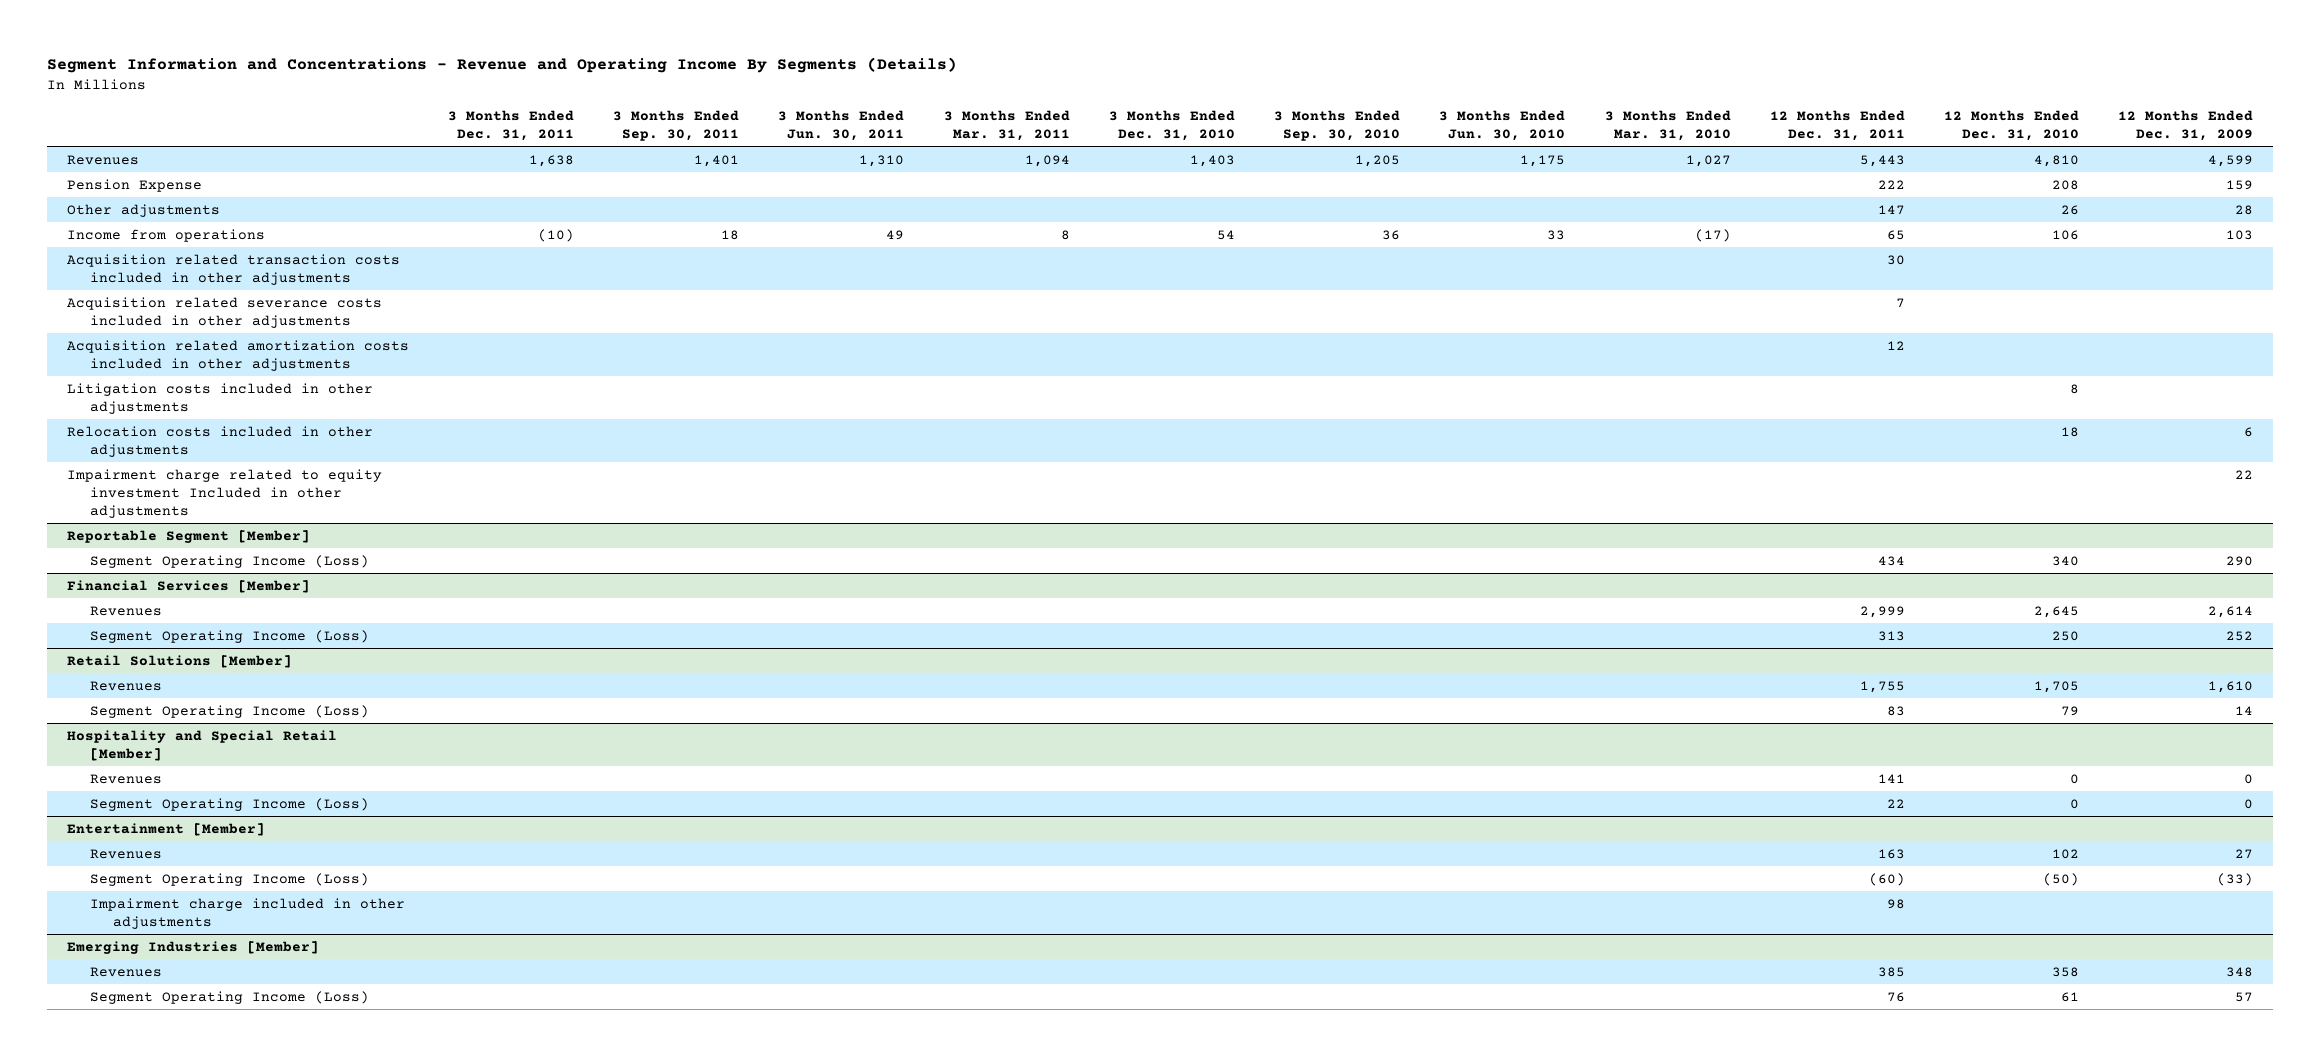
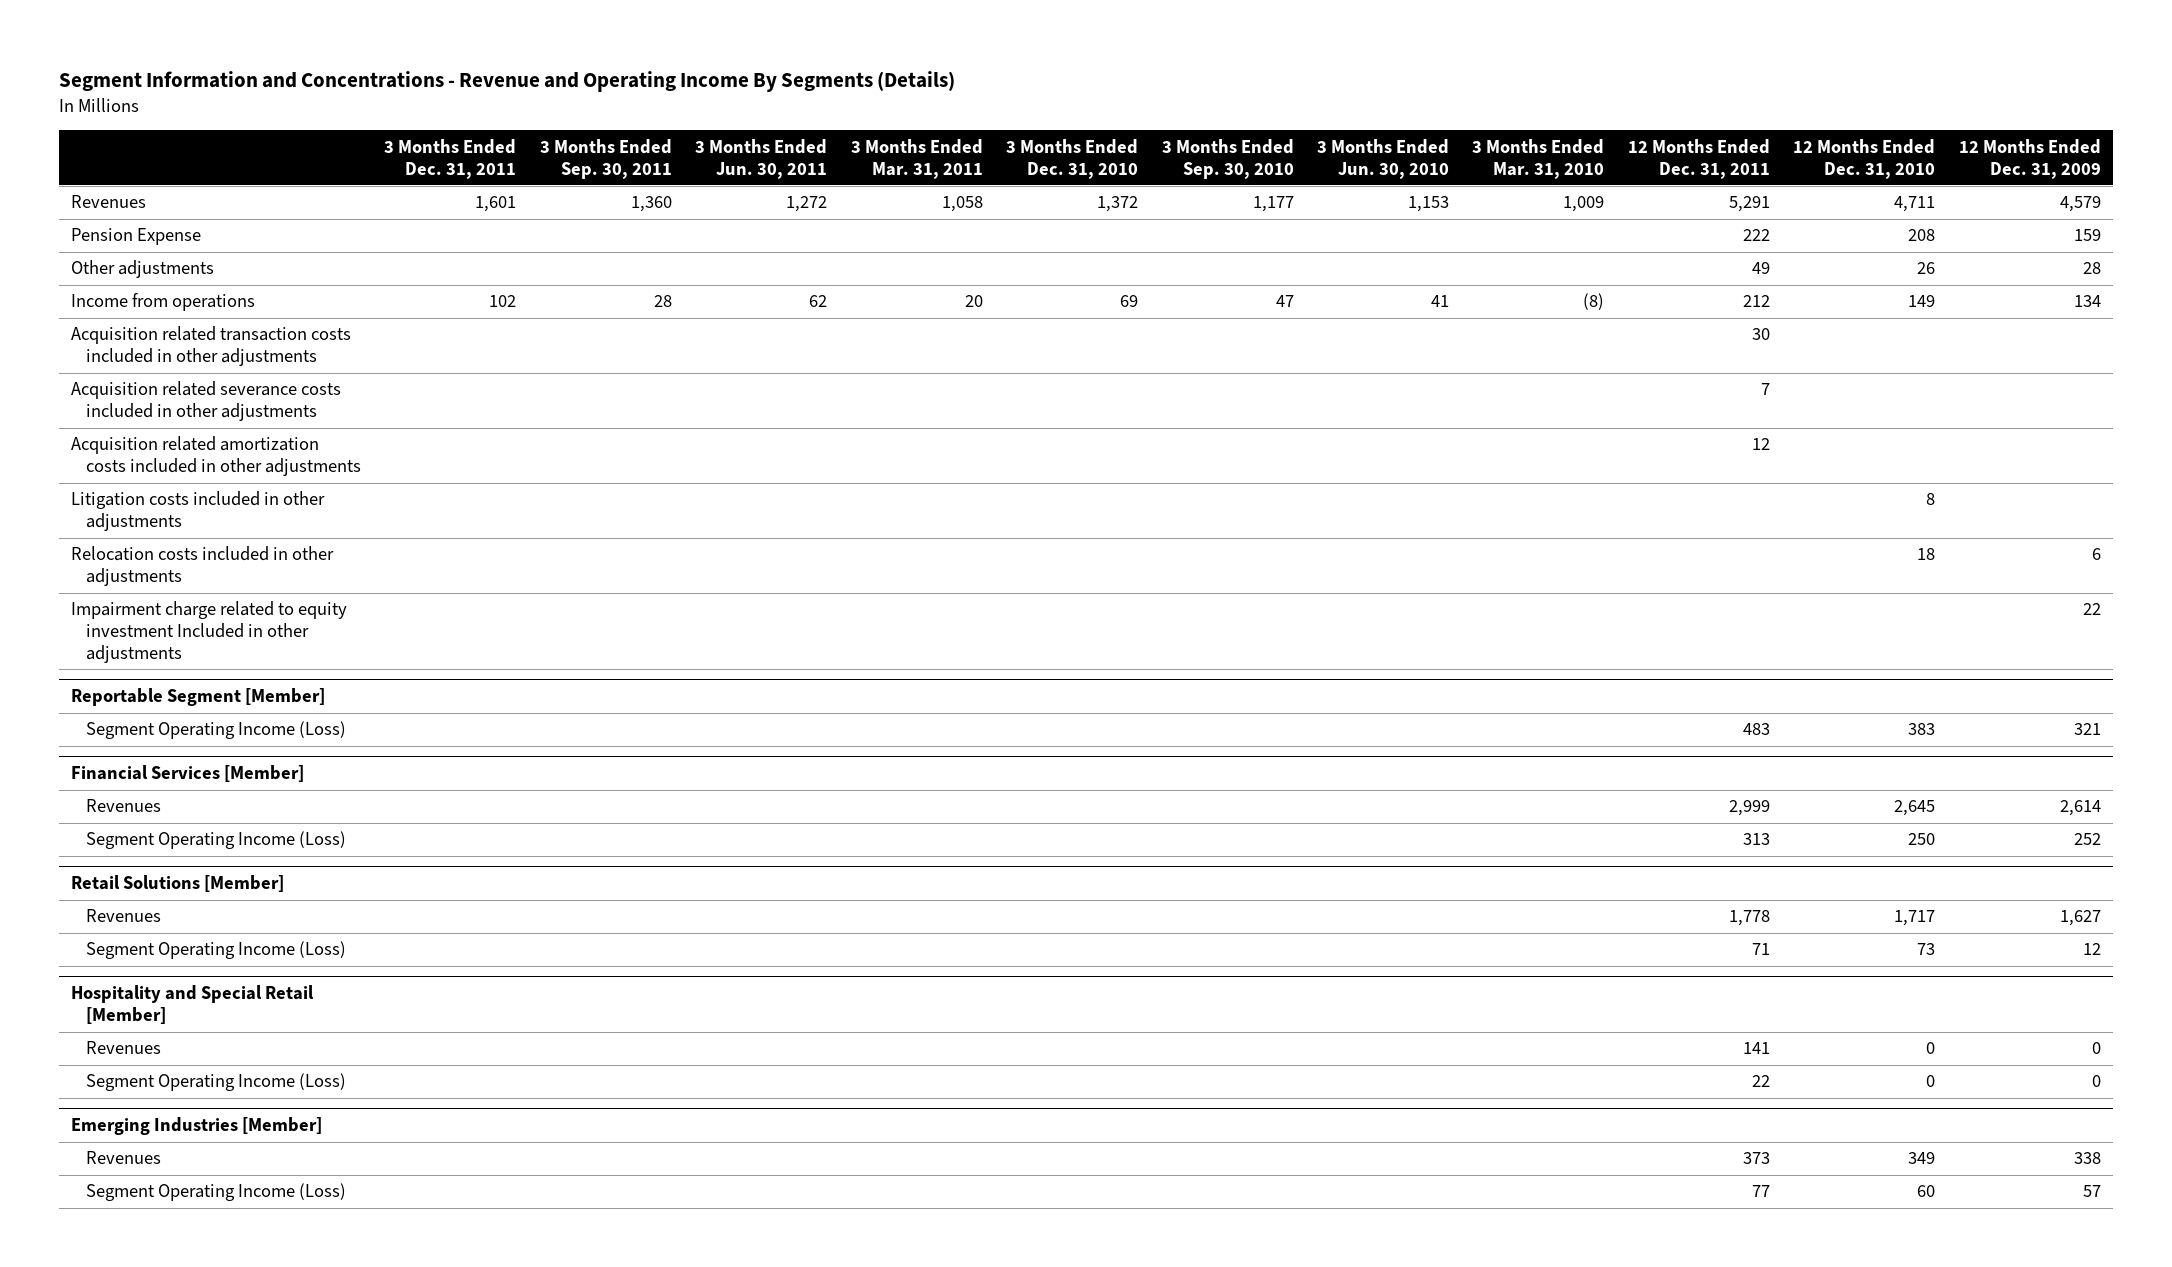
- Revenues | 1,638 | 1,401 | 1,310 | 1,094 | 1,403 | 1,205 | 1,175 | 1,027 | 5,443 | 4,810 | 4,599
+ Revenues | 1,601 | 1,360 | 1,272 | 1,058 | 1,372 | 1,177 | 1,153 | 1,009 | 5,291 | 4,711 | 4,579
- Other adjustments | | | | | | | | | 147 | 26 | 28
- Income from operations | (10) | 18 | 49 | 8 | 54 | 36 | 33 | (17) | 65 | 106 | 103
+ Other adjustments | | | | | | | | | 49 | 26 | 28
+ Income from operations | 102 | 28 | 62 | 20 | 69 | 47 | 41 | (8) | 212 | 149 | 134
@ Reportable Segment [Member]
- Segment Operating Income (Loss) | | | | | | | | | 434 | 340 | 290
+ Segment Operating Income (Loss) | | | | | | | | | 483 | 383 | 321
@ Retail Solutions [Member]
- Revenues | | | | | | | | | 1,755 | 1,705 | 1,610
- Segment Operating Income (Loss) | | | | | | | | | 83 | 79 | 14
+ Revenues | | | | | | | | | 1,778 | 1,717 | 1,627
+ Segment Operating Income (Loss) | | | | | | | | | 71 | 73 | 12
- Entertainment [Member]
- Revenues | | | | | | | | | 163 | 102 | 27
- Segment Operating Income (Loss) | | | | | | | | | (60) | (50) | (33)
- Impairment charge included in other adjustments | | | | | | | | | 98 | |
@ Emerging Industries [Member]
- Revenues | | | | | | | | | 385 | 358 | 348
- Segment Operating Income (Loss) | | | | | | | | | 76 | 61 | 57
+ Revenues | | | | | | | | | 373 | 349 | 338
+ Segment Operating Income (Loss) | | | | | | | | | 77 | 60 | 57

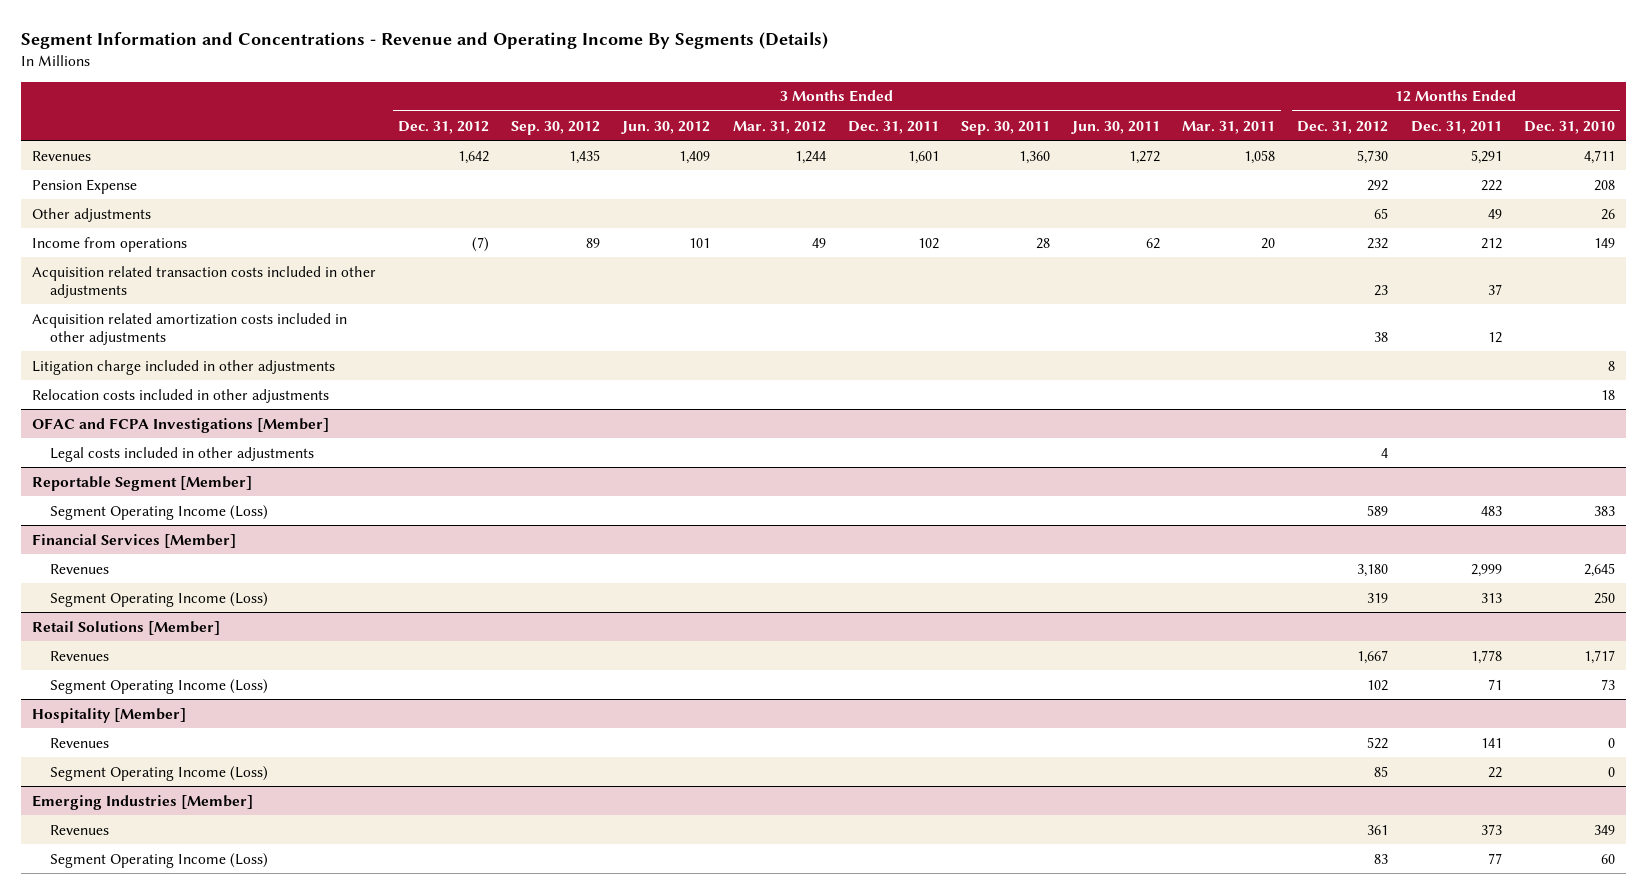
- | 3 Months Ended Dec. 31, 2011 | 3 Months Ended Sep. 30, 2011 | 3 Months Ended Jun. 30, 2011 | 3 Months Ended Mar. 31, 2011 | 3 Months Ended Dec. 31, 2010 | 3 Months Ended Sep. 30, 2010 | 3 Months Ended Jun. 30, 2010 | 3 Months Ended Mar. 31, 2010 | 12 Months Ended Dec. 31, 2011 | 12 Months Ended Dec. 31, 2010 | 12 Months Ended Dec. 31, 2009
+ | 3 Months Ended Dec. 31, 2012 | 3 Months Ended Sep. 30, 2012 | 3 Months Ended Jun. 30, 2012 | 3 Months Ended Mar. 31, 2012 | 3 Months Ended Dec. 31, 2011 | 3 Months Ended Sep. 30, 2011 | 3 Months Ended Jun. 30, 2011 | 3 Months Ended Mar. 31, 2011 | 12 Months Ended Dec. 31, 2012 | 12 Months Ended Dec. 31, 2011 | 12 Months Ended Dec. 31, 2010
- Acquisition related transaction costs included in other adjustments | | | | | | | | | 30 | |
- Acquisition related severance costs included in other adjustments | | | | | | | | | 7 | |
+ Acquisition related transaction costs included in other adjustments | | | | | | | | | 23 | 37 |
- Litigation costs included in other adjustments | | | | | | | | | | 8 |
+ Litigation charge included in other adjustments | | | | | | | | | | | 8
- Impairment charge related to equity investment Included in other adjustments | | | | | | | | | | | 22
+ OFAC and FCPA Investigations [Member]
+ Legal costs included in other adjustments | | | | | | | | | 4 | |
- Hospitality and Special Retail [Member]
+ Hospitality [Member]

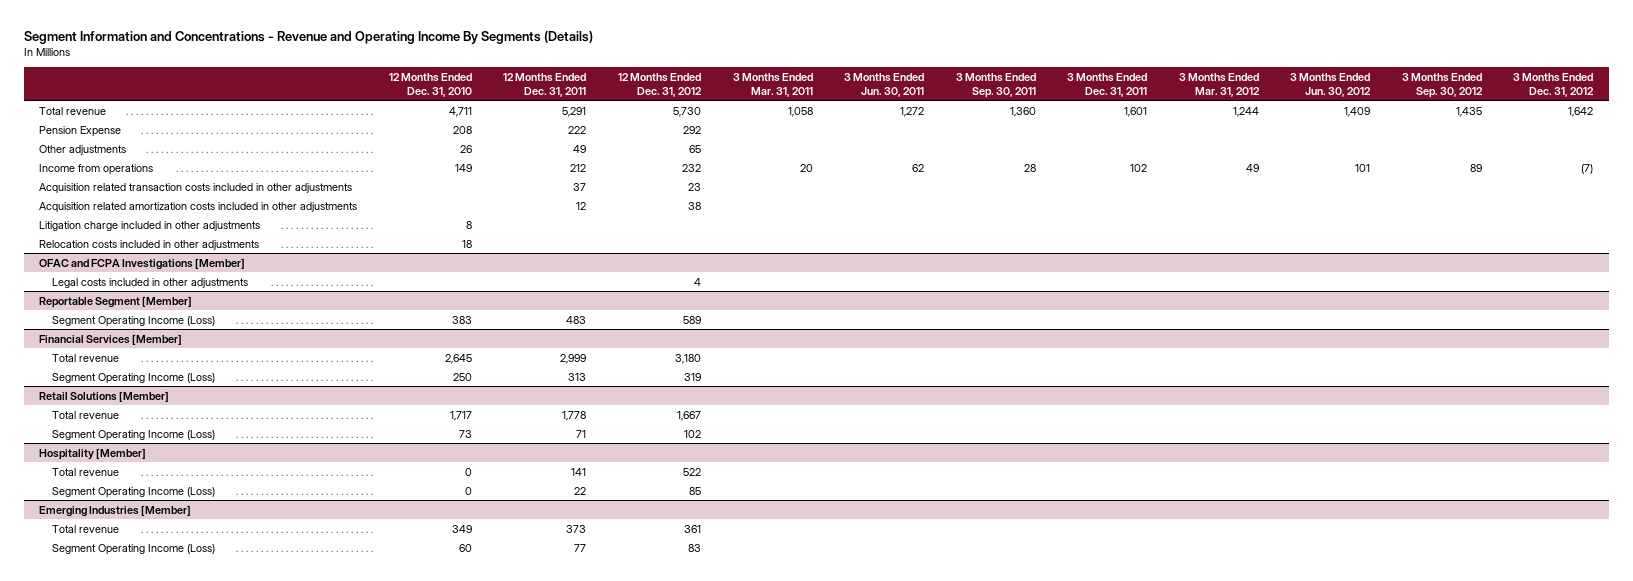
- | 3 Months Ended Dec. 31, 2012 | 3 Months Ended Sep. 30, 2012 | 3 Months Ended Jun. 30, 2012 | 3 Months Ended Mar. 31, 2012 | 3 Months Ended Dec. 31, 2011 | 3 Months Ended Sep. 30, 2011 | 3 Months Ended Jun. 30, 2011 | 3 Months Ended Mar. 31, 2011 | 12 Months Ended Dec. 31, 2012 | 12 Months Ended Dec. 31, 2011 | 12 Months Ended Dec. 31, 2010
+ | 12 Months Ended Dec. 31, 2010 | 12 Months Ended Dec. 31, 2011 | 12 Months Ended Dec. 31, 2012 | 3 Months Ended Mar. 31, 2011 | 3 Months Ended Jun. 30, 2011 | 3 Months Ended Sep. 30, 2011 | 3 Months Ended Dec. 31, 2011 | 3 Months Ended Mar. 31, 2012 | 3 Months Ended Jun. 30, 2012 | 3 Months Ended Sep. 30, 2012 | 3 Months Ended Dec. 31, 2012
- Revenues | 1,642 | 1,435 | 1,409 | 1,244 | 1,601 | 1,360 | 1,272 | 1,058 | 5,730 | 5,291 | 4,711
+ Total revenue | 4,711 | 5,291 | 5,730 | 1,058 | 1,272 | 1,360 | 1,601 | 1,244 | 1,409 | 1,435 | 1,642
@ Financial Services [Member]
- Revenues | | | | | | | | | 3,180 | 2,999 | 2,645
+ Total revenue | 2,645 | 2,999 | 3,180 | | | | | | | |
@ Retail Solutions [Member]
- Revenues | | | | | | | | | 1,667 | 1,778 | 1,717
+ Total revenue | 1,717 | 1,778 | 1,667 | | | | | | | |
@ Hospitality [Member]
- Revenues | | | | | | | | | 522 | 141 | 0
+ Total revenue | 0 | 141 | 522 | | | | | | | |
@ Emerging Industries [Member]
- Revenues | | | | | | | | | 361 | 373 | 349
+ Total revenue | 349 | 373 | 361 | | | | | | | |

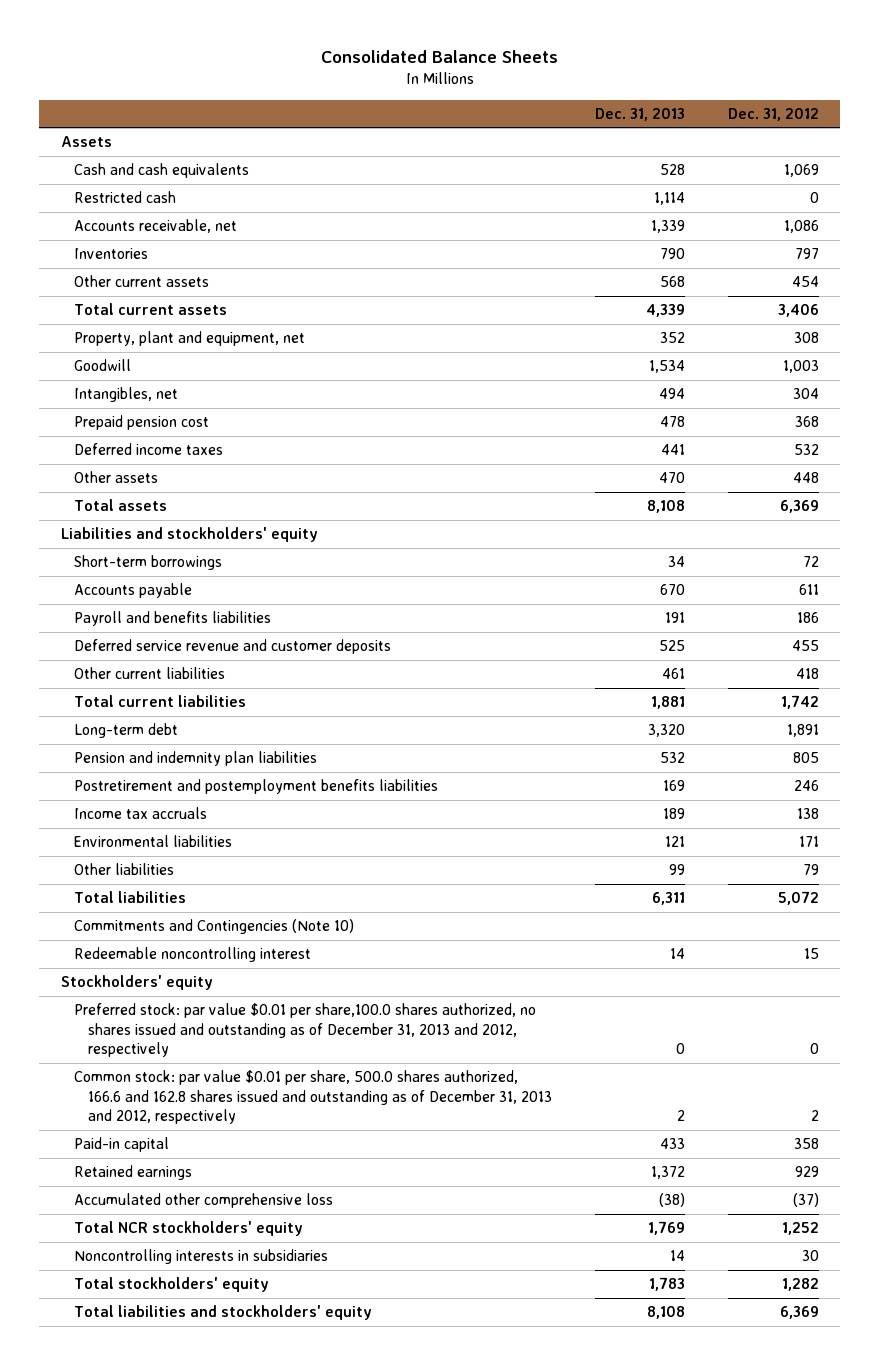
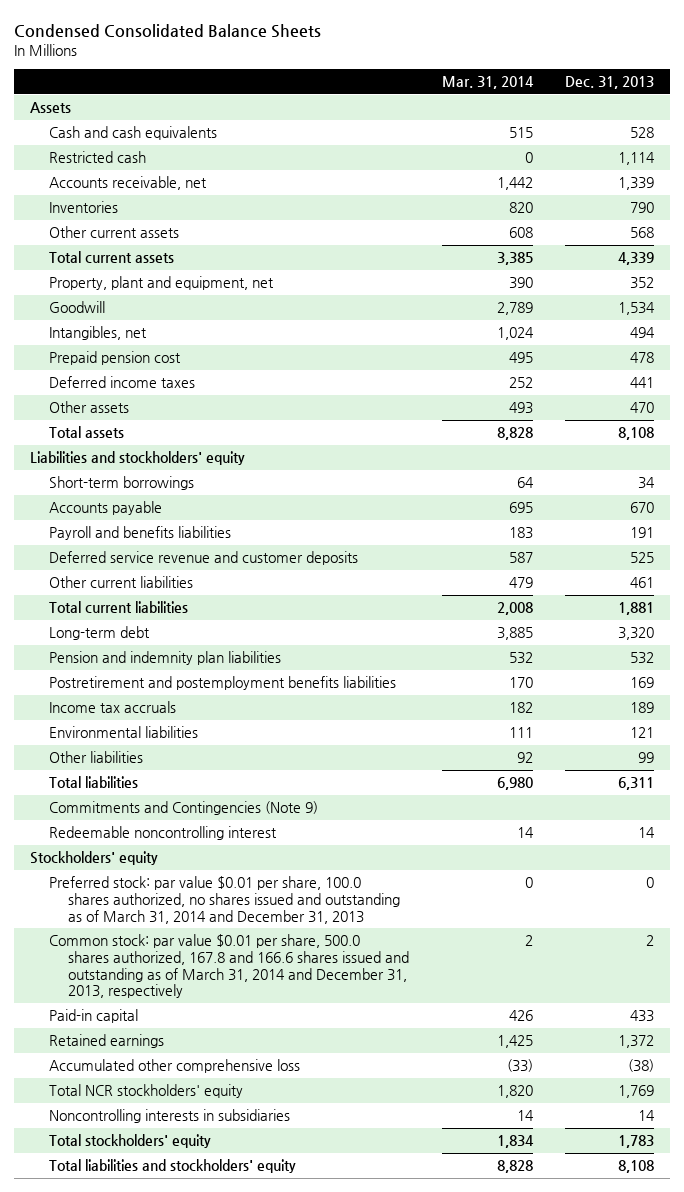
- Consolidated Balance Sheets
+ Condensed Consolidated Balance Sheets
- | Dec. 31, 2013 | Dec. 31, 2012
+ | Mar. 31, 2014 | Dec. 31, 2013
- Commitments and Contingencies (Note 10)
+ Commitments and Contingencies (Note 9)
- Preferred stock: par value $0.01 per share,100.0 shares authorized, no shares issued and outstanding as of December 31, 2013 and 2012, respectively | 0 | 0
- Common stock: par value $0.01 per share, 500.0 shares authorized, 166.6 and 162.8 shares issued and outstanding as of December 31, 2013 and 2012, respectively | 2 | 2
+ Preferred stock: par value $0.01 per share, 100.0 shares authorized, no shares issued and outstanding as of March 31, 2014 and December 31, 2013 | 0 | 0
+ Common stock: par value $0.01 per share, 500.0 shares authorized, 167.8 and 166.6 shares issued and outstanding as of March 31, 2014 and December 31, 2013, respectively | 2 | 2

